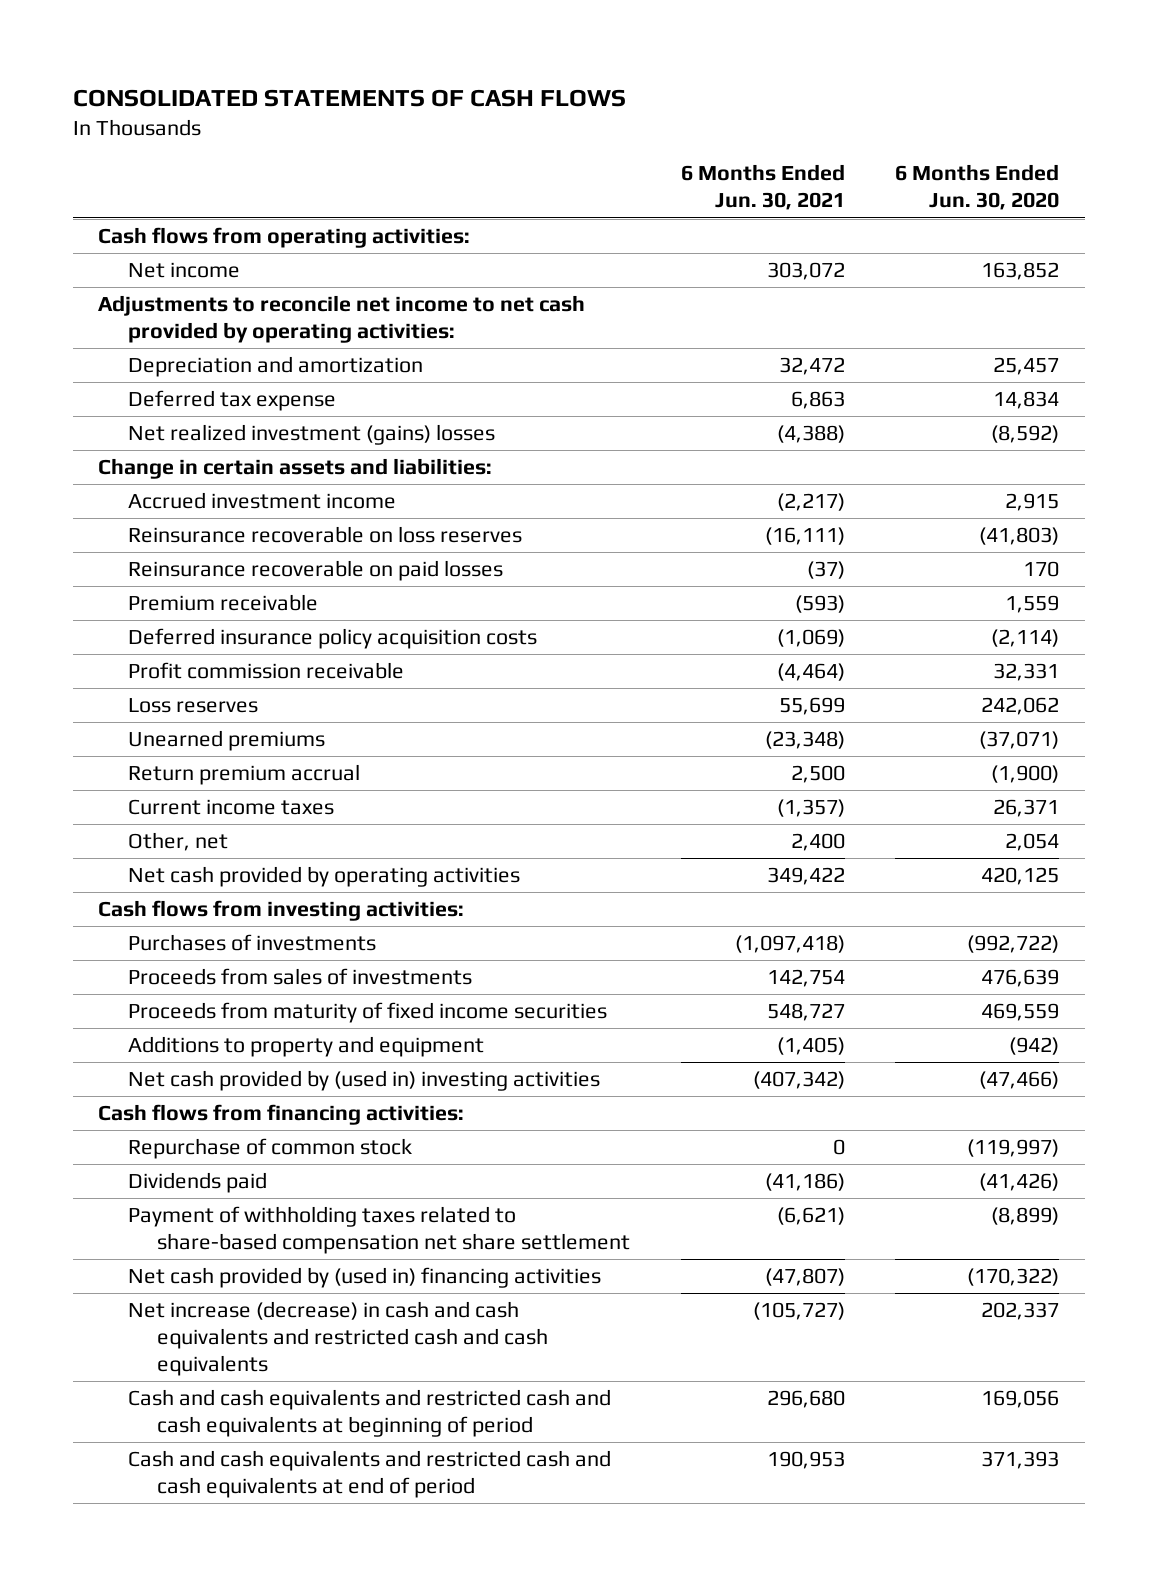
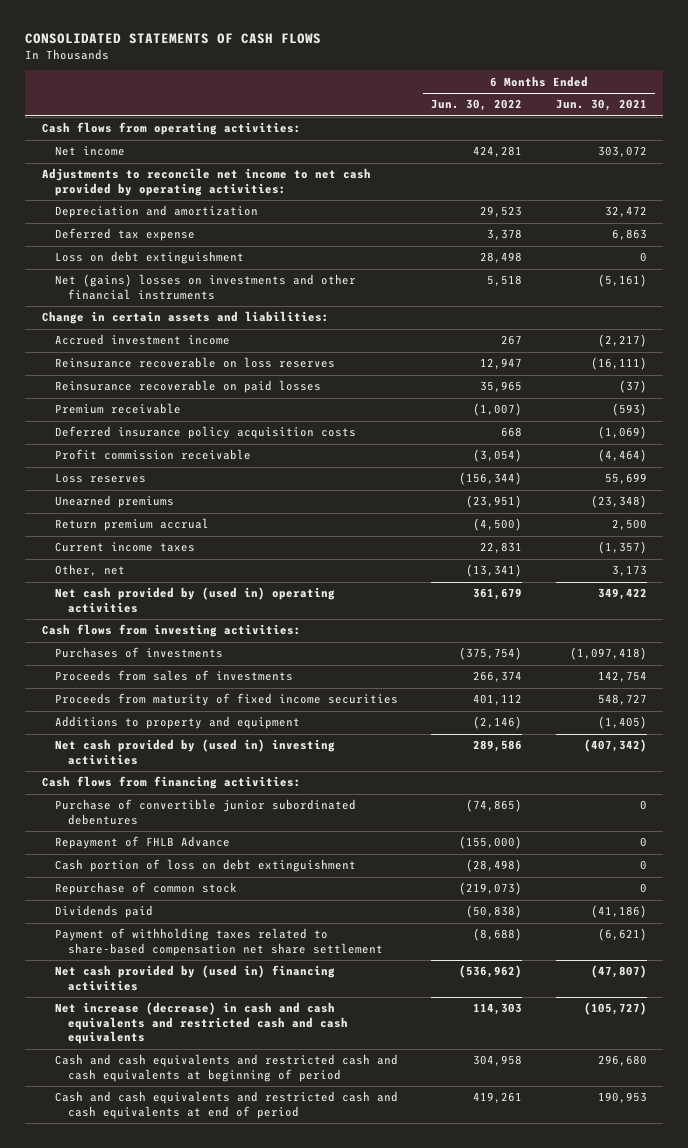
- | 6 Months Ended Jun. 30, 2021 | 6 Months Ended Jun. 30, 2020
+ | 6 Months Ended Jun. 30, 2022 | 6 Months Ended Jun. 30, 2021
- Net realized investment (gains) losses | (4,388) | (8,592)
+ Loss on debt extinguishment | 28,498 | 0
+ Net (gains) losses on investments and other financial instruments | 5,518 | (5,161)
- Other, net | 2,400 | 2,054
- Net cash provided by operating activities | 349,422 | 420,125
+ Other, net | (13,341) | 3,173
+ Net cash provided by (used in) operating activities | 361,679 | 349,422
+ Purchase of convertible junior subordinated debentures | (74,865) | 0
+ Repayment of FHLB Advance | (155,000) | 0
+ Cash portion of loss on debt extinguishment | (28,498) | 0

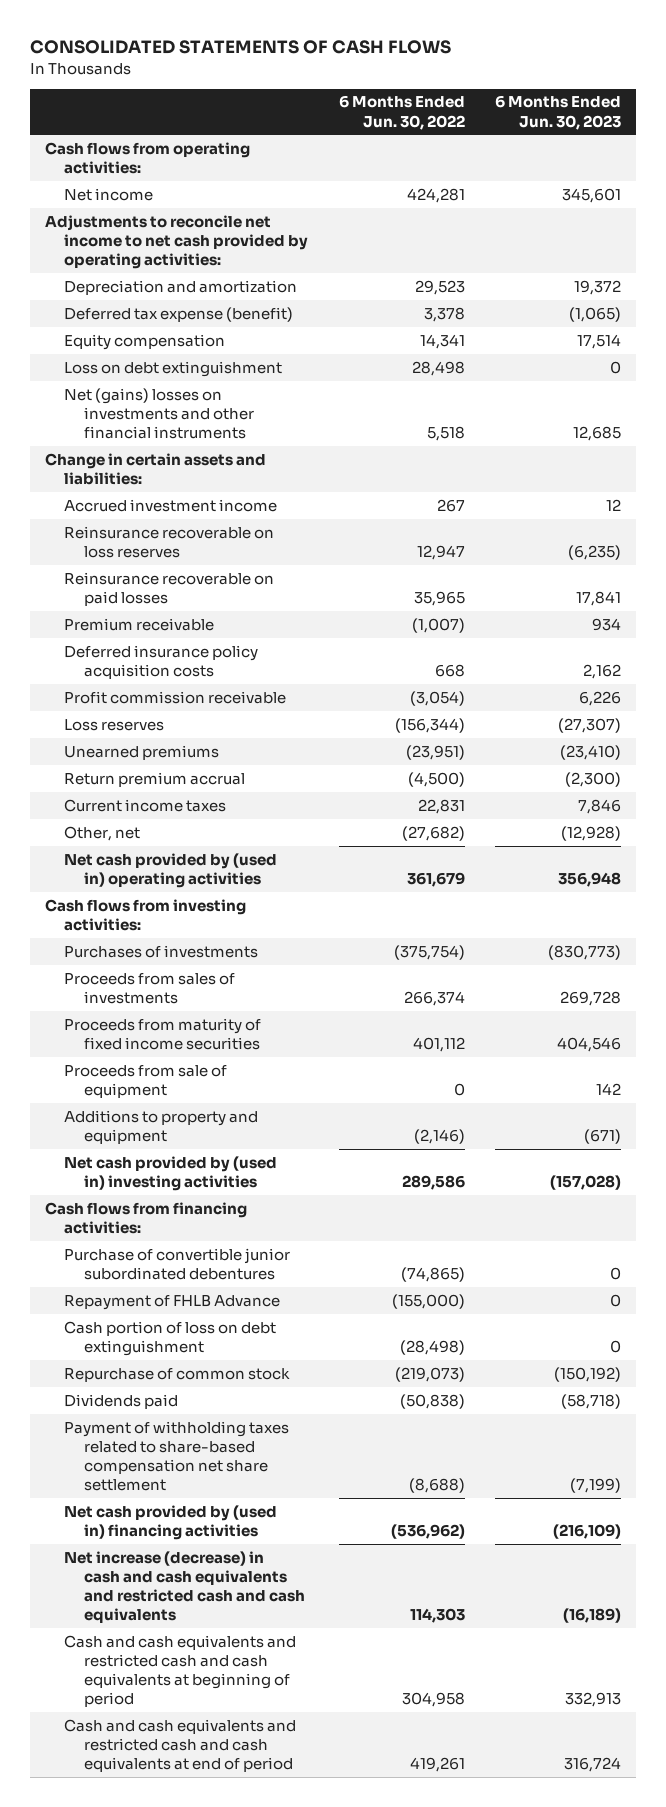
- | 6 Months Ended Jun. 30, 2022 | 6 Months Ended Jun. 30, 2021
+ | 6 Months Ended Jun. 30, 2022 | 6 Months Ended Jun. 30, 2023
- Deferred tax expense | 3,378 | 6,863
+ Deferred tax expense (benefit) | 3,378 | (1,065)
+ Equity compensation | 14,341 | 17,514
- Other, net | (13,341) | 3,173
+ Other, net | (27,682) | (12,928)
+ Proceeds from sale of equipment | 0 | 142

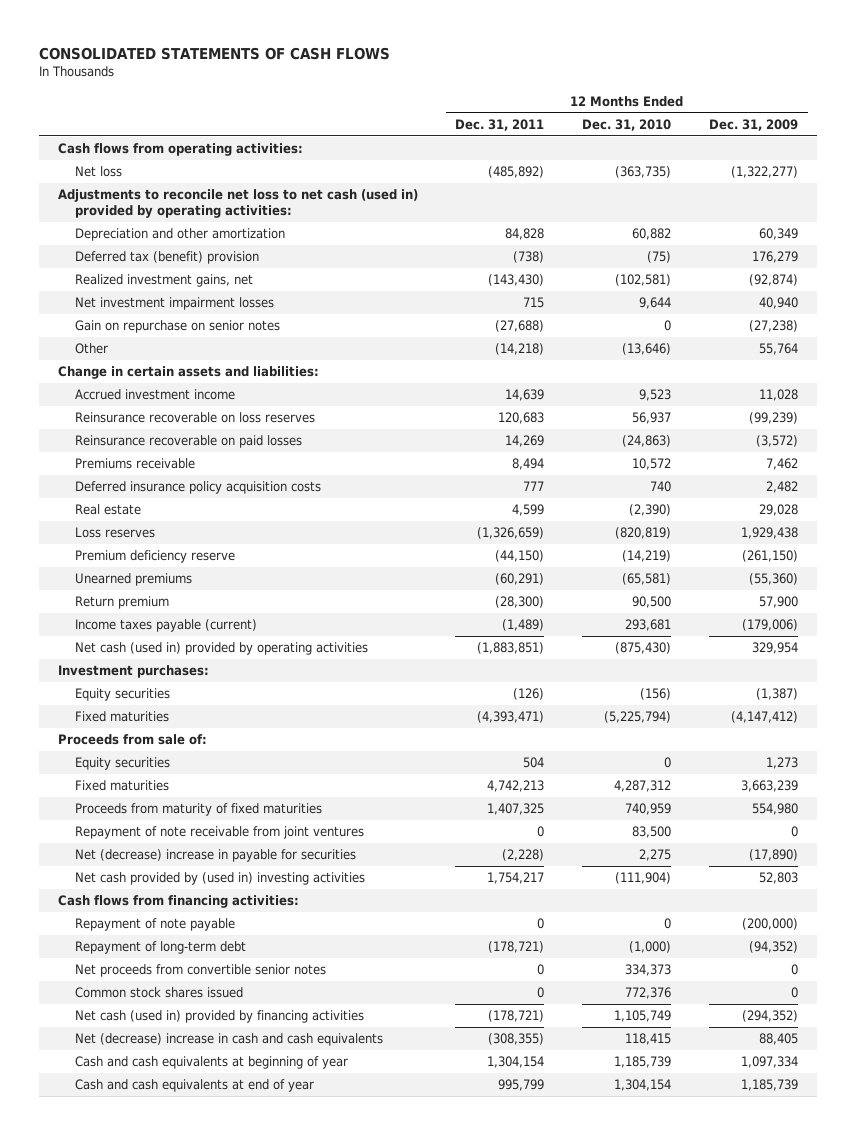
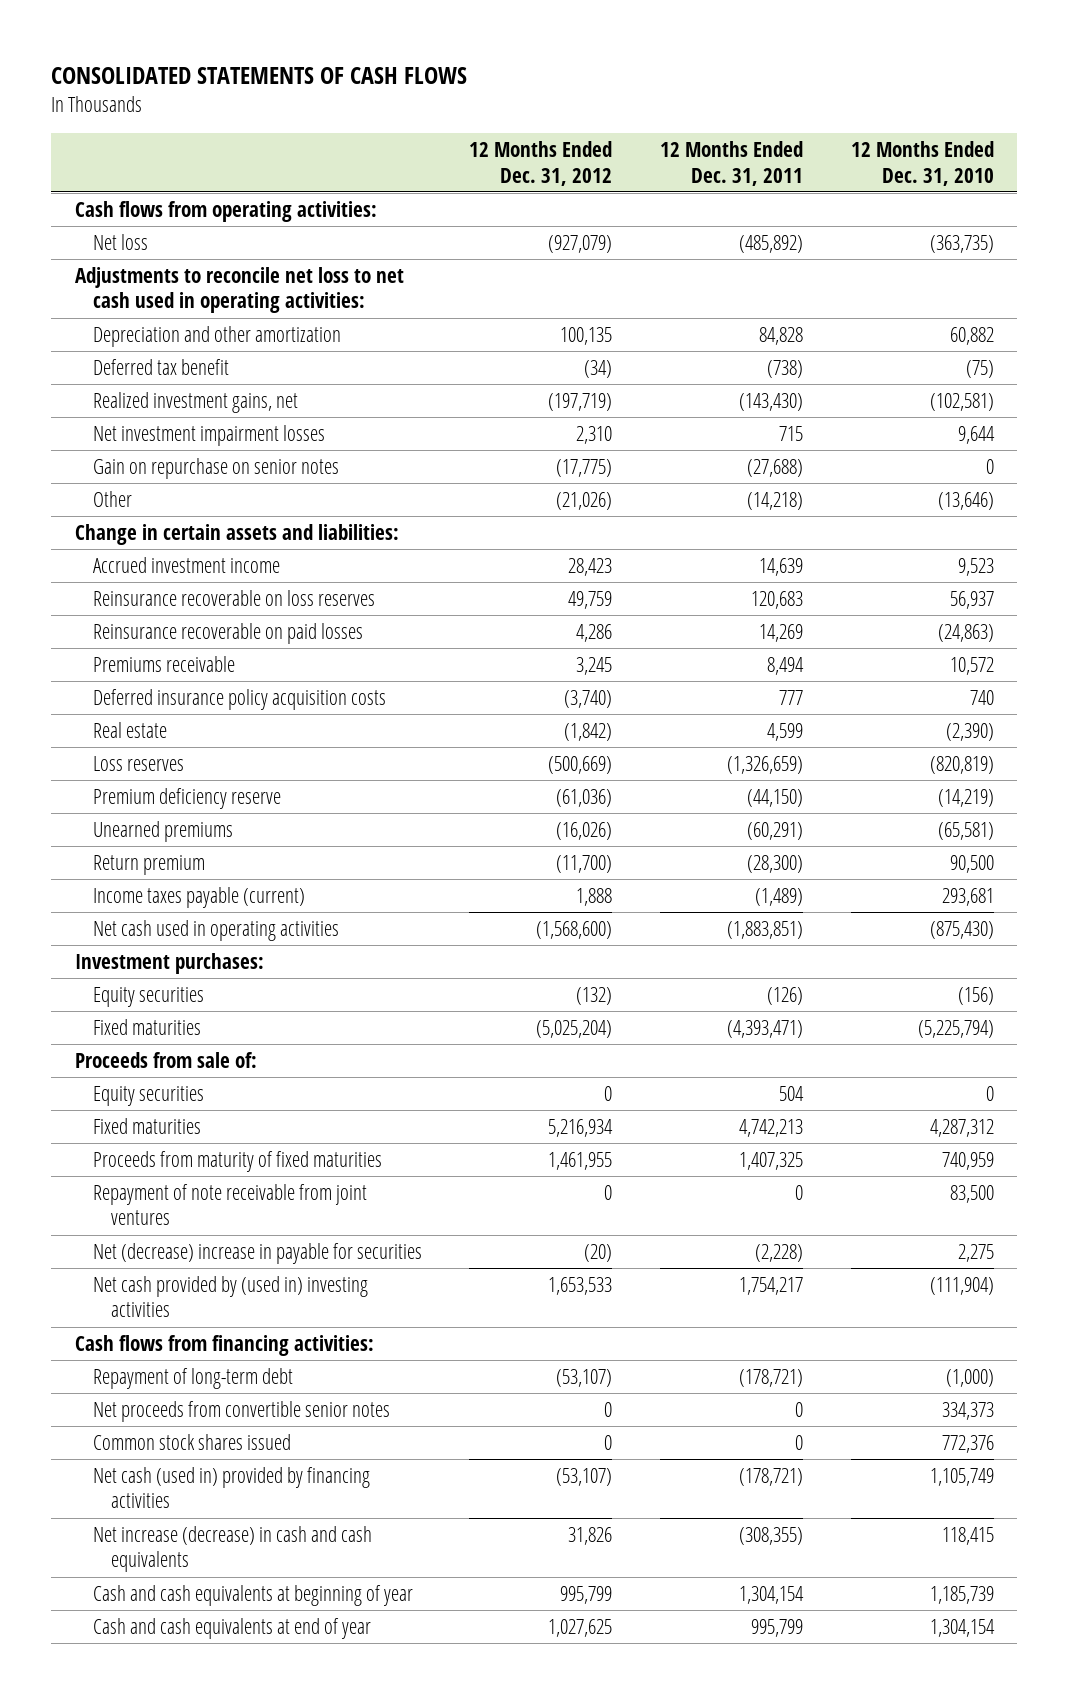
- | 12 Months Ended Dec. 31, 2011 | 12 Months Ended Dec. 31, 2010 | 12 Months Ended Dec. 31, 2009
+ | 12 Months Ended Dec. 31, 2012 | 12 Months Ended Dec. 31, 2011 | 12 Months Ended Dec. 31, 2010
- Adjustments to reconcile net loss to net cash (used in) provided by operating activities:
+ Adjustments to reconcile net loss to net cash used in operating activities:
- Deferred tax (benefit) provision | (738) | (75) | 176,279
+ Deferred tax benefit | (34) | (738) | (75)
- Net cash (used in) provided by operating activities | (1,883,851) | (875,430) | 329,954
+ Net cash used in operating activities | (1,568,600) | (1,883,851) | (875,430)
- Repayment of note payable | 0 | 0 | (200,000)
- Net (decrease) increase in cash and cash equivalents | (308,355) | 118,415 | 88,405
+ Net increase (decrease) in cash and cash equivalents | 31,826 | (308,355) | 118,415

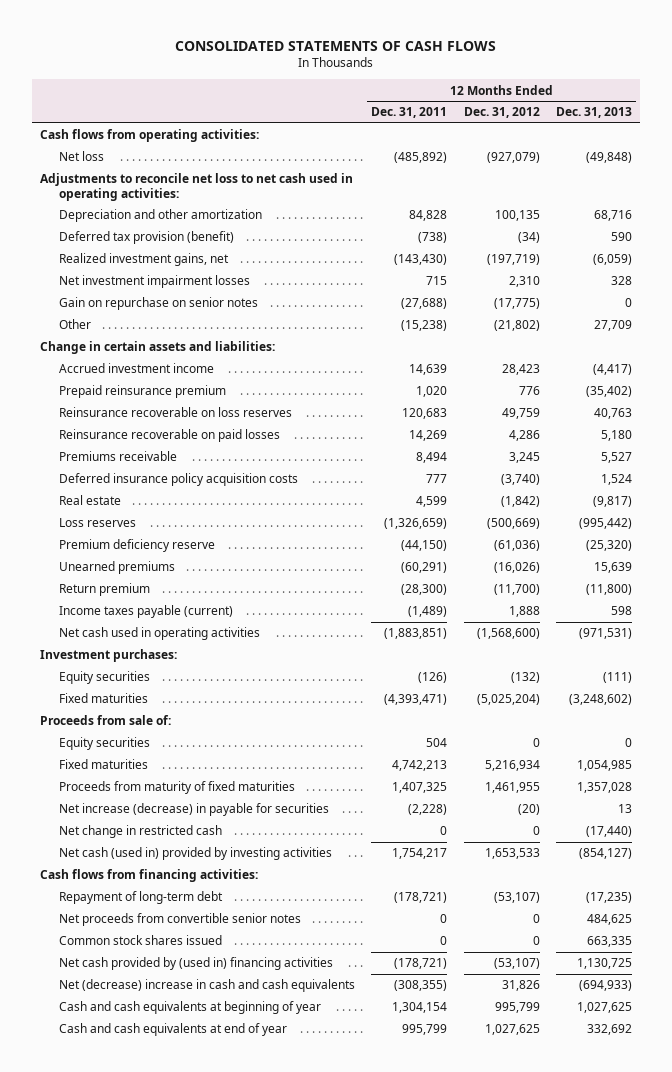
- | 12 Months Ended Dec. 31, 2012 | 12 Months Ended Dec. 31, 2011 | 12 Months Ended Dec. 31, 2010
+ | 12 Months Ended Dec. 31, 2011 | 12 Months Ended Dec. 31, 2012 | 12 Months Ended Dec. 31, 2013
- Deferred tax benefit | (34) | (738) | (75)
+ Deferred tax provision (benefit) | (738) | (34) | 590
- Other | (21,026) | (14,218) | (13,646)
+ Other | (15,238) | (21,802) | 27,709
+ Prepaid reinsurance premium | 1,020 | 776 | (35,402)
- Repayment of note receivable from joint ventures | 0 | 0 | 83,500
- Net (decrease) increase in payable for securities | (20) | (2,228) | 2,275
- Net cash provided by (used in) investing activities | 1,653,533 | 1,754,217 | (111,904)
+ Net increase (decrease) in payable for securities | (2,228) | (20) | 13
+ Net change in restricted cash | 0 | 0 | (17,440)
+ Net cash (used in) provided by investing activities | 1,754,217 | 1,653,533 | (854,127)
- Net cash (used in) provided by financing activities | (53,107) | (178,721) | 1,105,749
- Net increase (decrease) in cash and cash equivalents | 31,826 | (308,355) | 118,415
+ Net cash provided by (used in) financing activities | (178,721) | (53,107) | 1,130,725
+ Net (decrease) increase in cash and cash equivalents | (308,355) | 31,826 | (694,933)

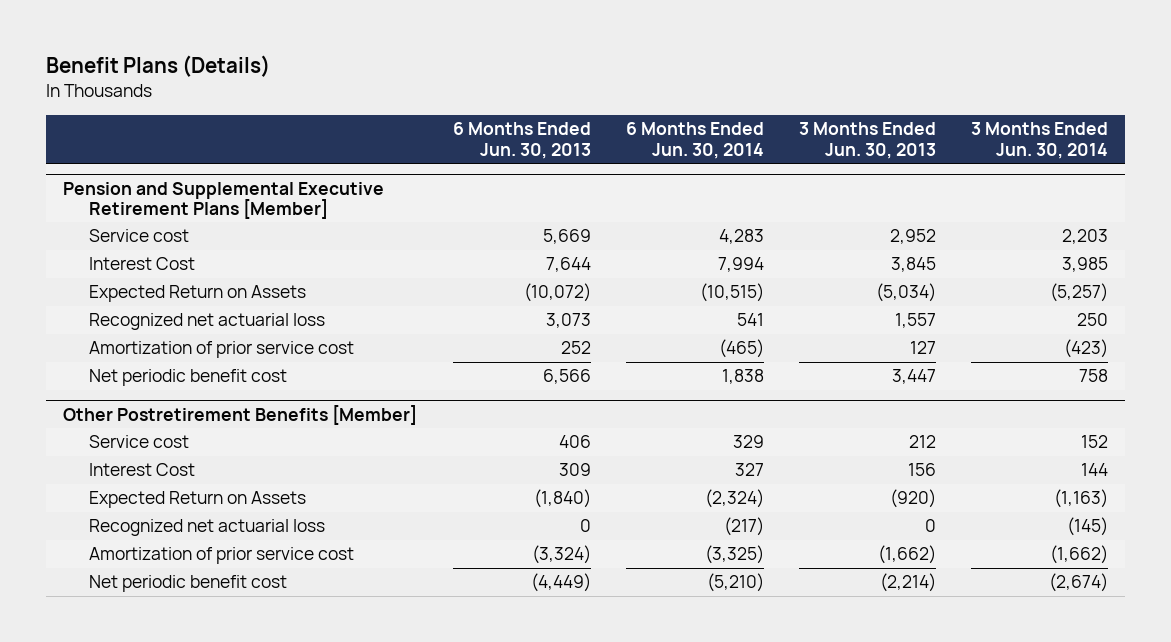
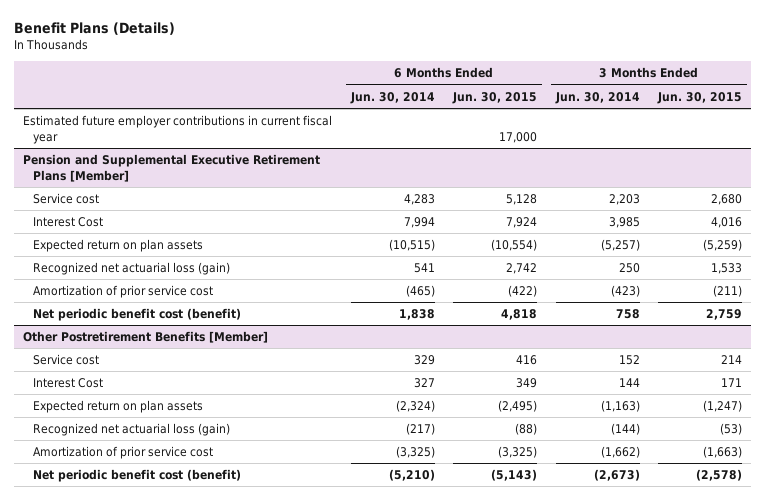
- | 6 Months Ended Jun. 30, 2013 | 6 Months Ended Jun. 30, 2014 | 3 Months Ended Jun. 30, 2013 | 3 Months Ended Jun. 30, 2014
+ | 6 Months Ended Jun. 30, 2014 | 6 Months Ended Jun. 30, 2015 | 3 Months Ended Jun. 30, 2014 | 3 Months Ended Jun. 30, 2015
+ Estimated future employer contributions in current fiscal year | | 17,000 | |
@ Pension and Supplemental Executive Retirement Plans [Member]
- Expected Return on Assets | (10,072) | (10,515) | (5,034) | (5,257)
- Recognized net actuarial loss | 3,073 | 541 | 1,557 | 250
+ Expected return on plan assets | (10,515) | (10,554) | (5,257) | (5,259)
+ Recognized net actuarial loss (gain) | 541 | 2,742 | 250 | 1,533
- Net periodic benefit cost | 6,566 | 1,838 | 3,447 | 758
+ Net periodic benefit cost (benefit) | 1,838 | 4,818 | 758 | 2,759
@ Other Postretirement Benefits [Member]
- Expected Return on Assets | (1,840) | (2,324) | (920) | (1,163)
- Recognized net actuarial loss | 0 | (217) | 0 | (145)
+ Expected return on plan assets | (2,324) | (2,495) | (1,163) | (1,247)
+ Recognized net actuarial loss (gain) | (217) | (88) | (144) | (53)
- Net periodic benefit cost | (4,449) | (5,210) | (2,214) | (2,674)
+ Net periodic benefit cost (benefit) | (5,210) | (5,143) | (2,673) | (2,578)

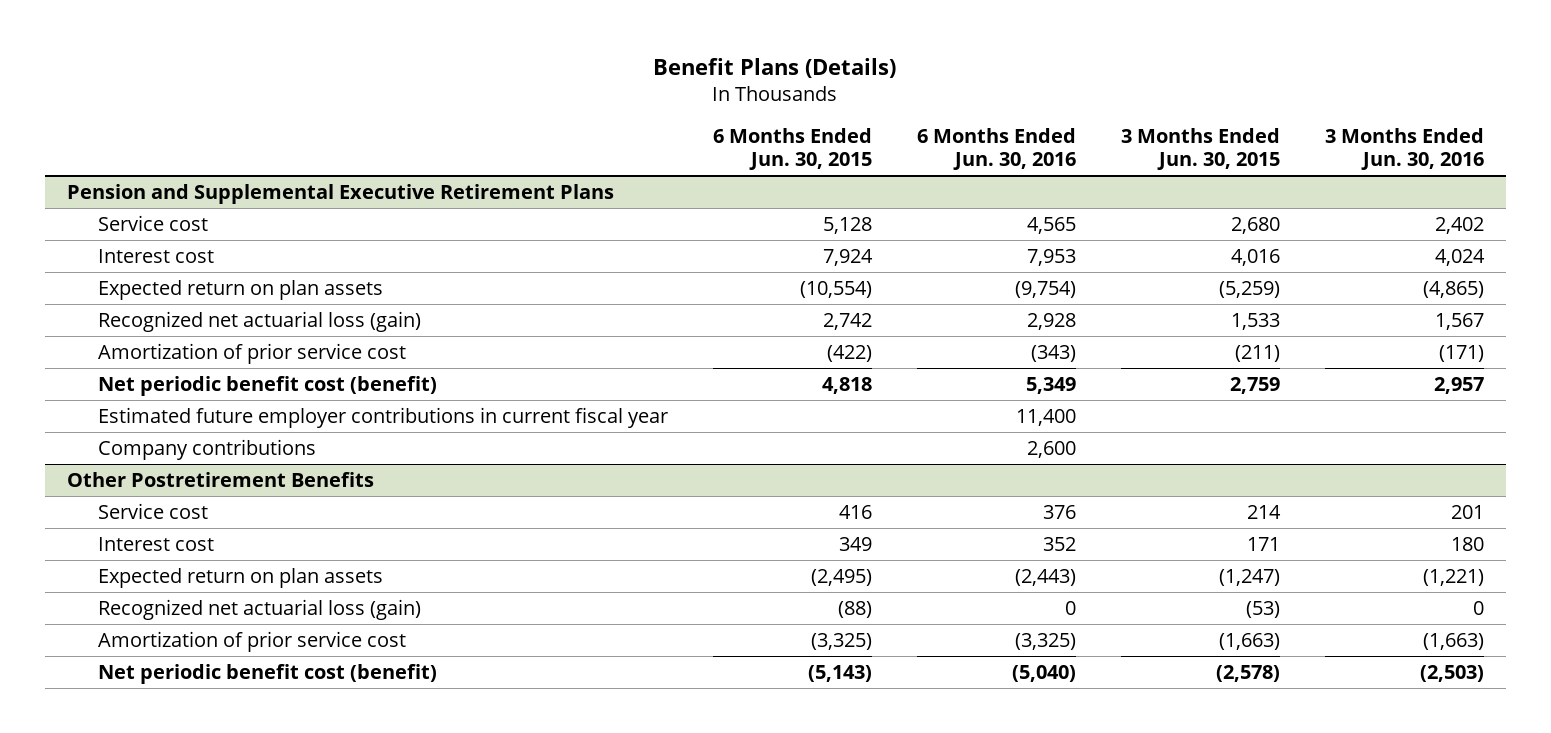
- | 6 Months Ended Jun. 30, 2014 | 6 Months Ended Jun. 30, 2015 | 3 Months Ended Jun. 30, 2014 | 3 Months Ended Jun. 30, 2015
+ | 6 Months Ended Jun. 30, 2015 | 6 Months Ended Jun. 30, 2016 | 3 Months Ended Jun. 30, 2015 | 3 Months Ended Jun. 30, 2016
- Estimated future employer contributions in current fiscal year | | 17,000 | |
- Pension and Supplemental Executive Retirement Plans [Member]
+ Pension and Supplemental Executive Retirement Plans
- Interest Cost | 7,994 | 7,924 | 3,985 | 4,016
+ Interest cost | 7,924 | 7,953 | 4,016 | 4,024
- Other Postretirement Benefits [Member]
+ Estimated future employer contributions in current fiscal year | | 11,400 | |
+ Company contributions | | 2,600 | |
+ Other Postretirement Benefits
- Interest Cost | 327 | 349 | 144 | 171
+ Interest cost | 349 | 352 | 171 | 180

